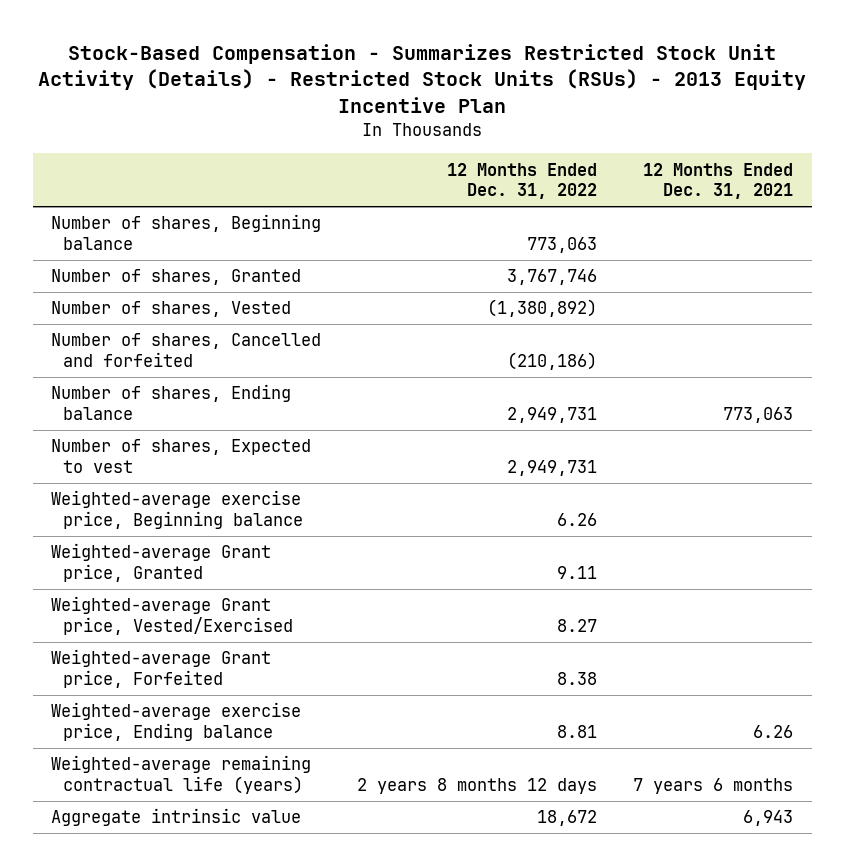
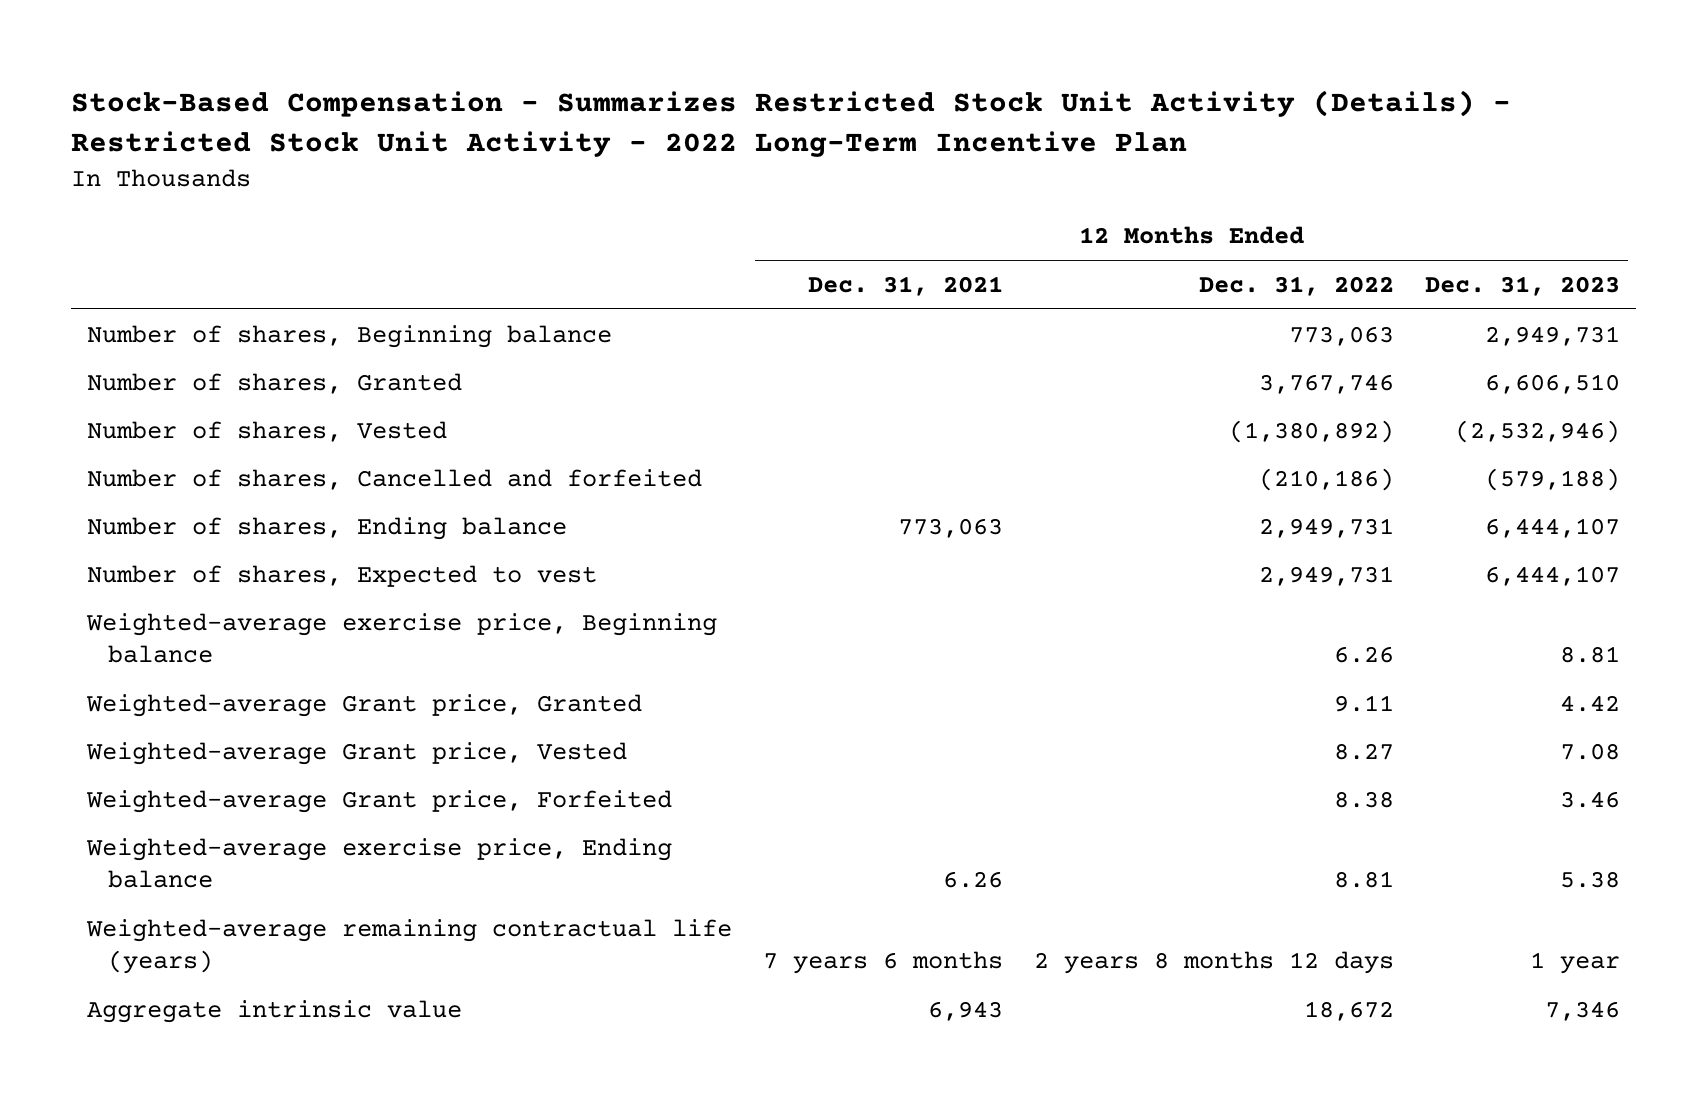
- Stock-Based Compensation - Summarizes Restricted Stock Unit Activity (Details) - Restricted Stock Units (RSUs) - 2013 Equity Incentive Plan
+ Stock-Based Compensation - Summarizes Restricted Stock Unit Activity (Details) - Restricted Stock Unit Activity - 2022 Long-Term Incentive Plan
- | 12 Months Ended Dec. 31, 2022 | 12 Months Ended Dec. 31, 2021
+ | 12 Months Ended Dec. 31, 2021 | 12 Months Ended Dec. 31, 2022 | 12 Months Ended Dec. 31, 2023
- Weighted-average Grant price, Vested/Exercised | 8.27 |
+ Weighted-average Grant price, Vested | | 8.27 | 7.08

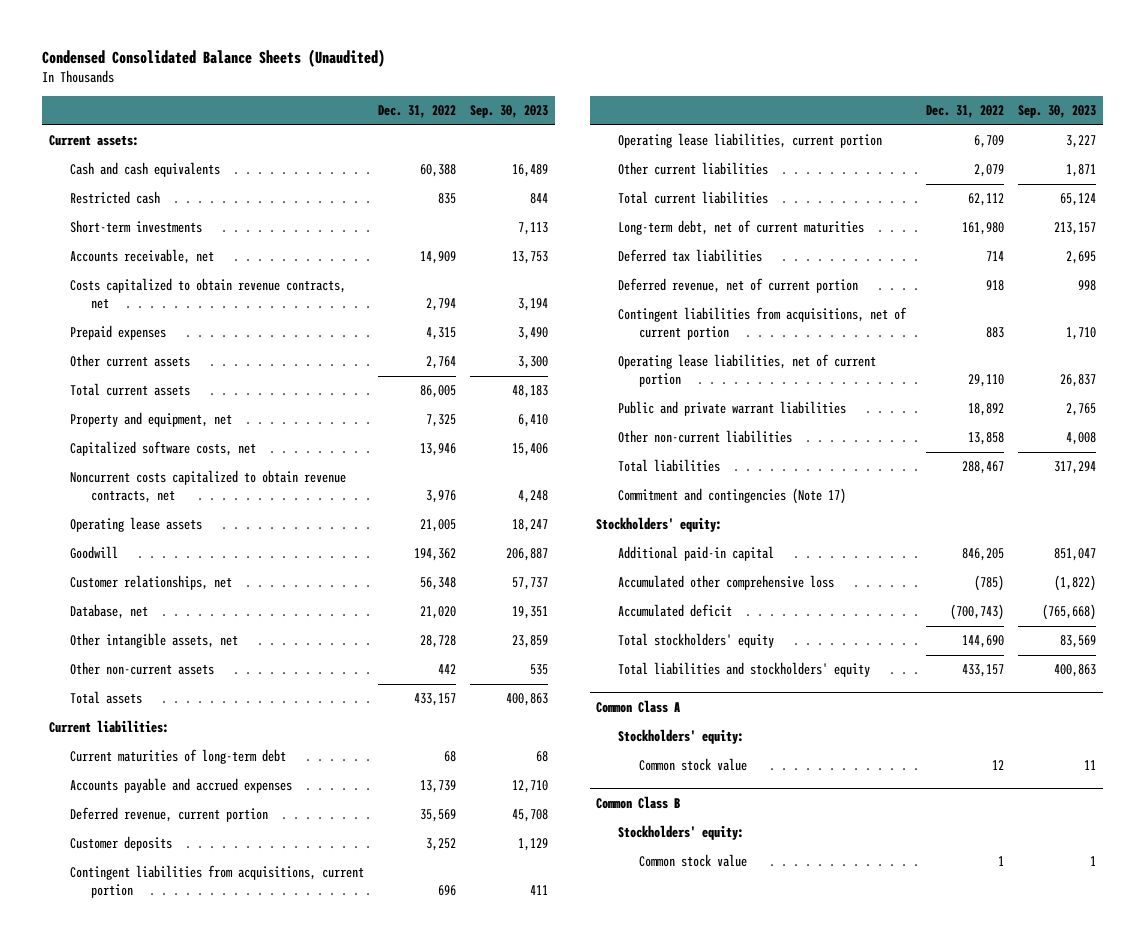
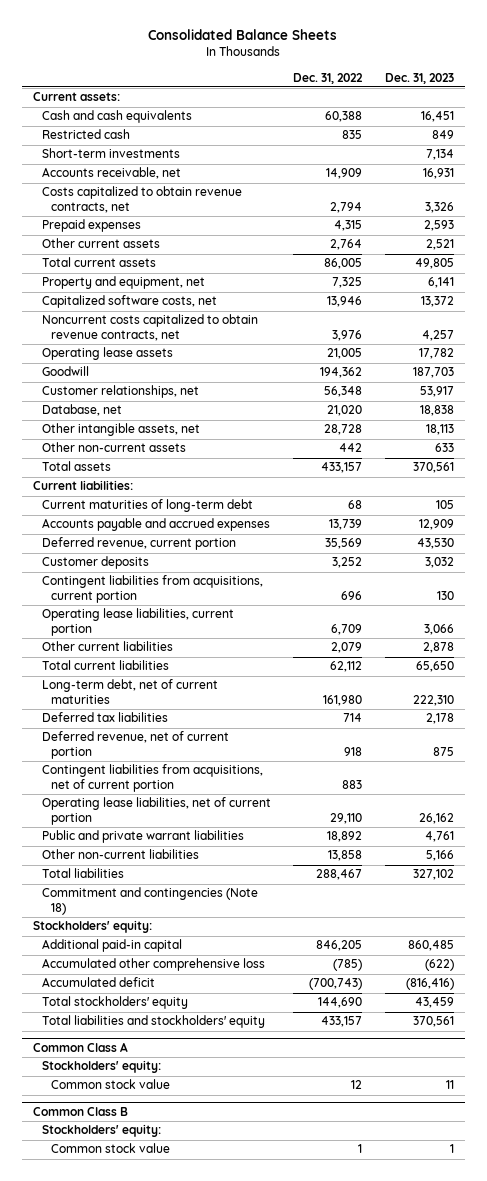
- Condensed Consolidated Balance Sheets (Unaudited)
+ Consolidated Balance Sheets
- | Dec. 31, 2022 | Sep. 30, 2023
+ | Dec. 31, 2022 | Dec. 31, 2023
- Commitment and contingencies (Note 17)
+ Commitment and contingencies (Note 18)

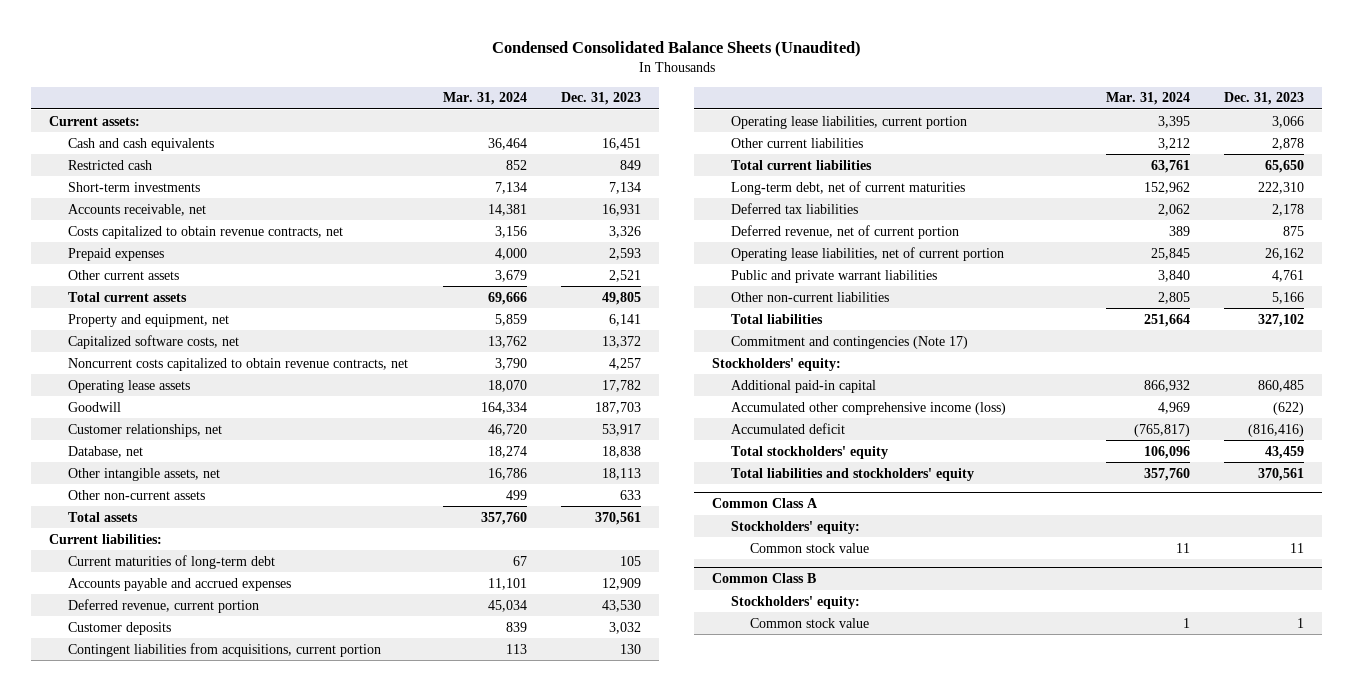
- Consolidated Balance Sheets
+ Condensed Consolidated Balance Sheets (Unaudited)
- | Dec. 31, 2022 | Dec. 31, 2023
+ | Mar. 31, 2024 | Dec. 31, 2023
- Contingent liabilities from acquisitions, net of current portion | 883 |
- Commitment and contingencies (Note 18)
+ Commitment and contingencies (Note 17)
- Accumulated other comprehensive loss | (785) | (622)
+ Accumulated other comprehensive income (loss) | 4,969 | (622)

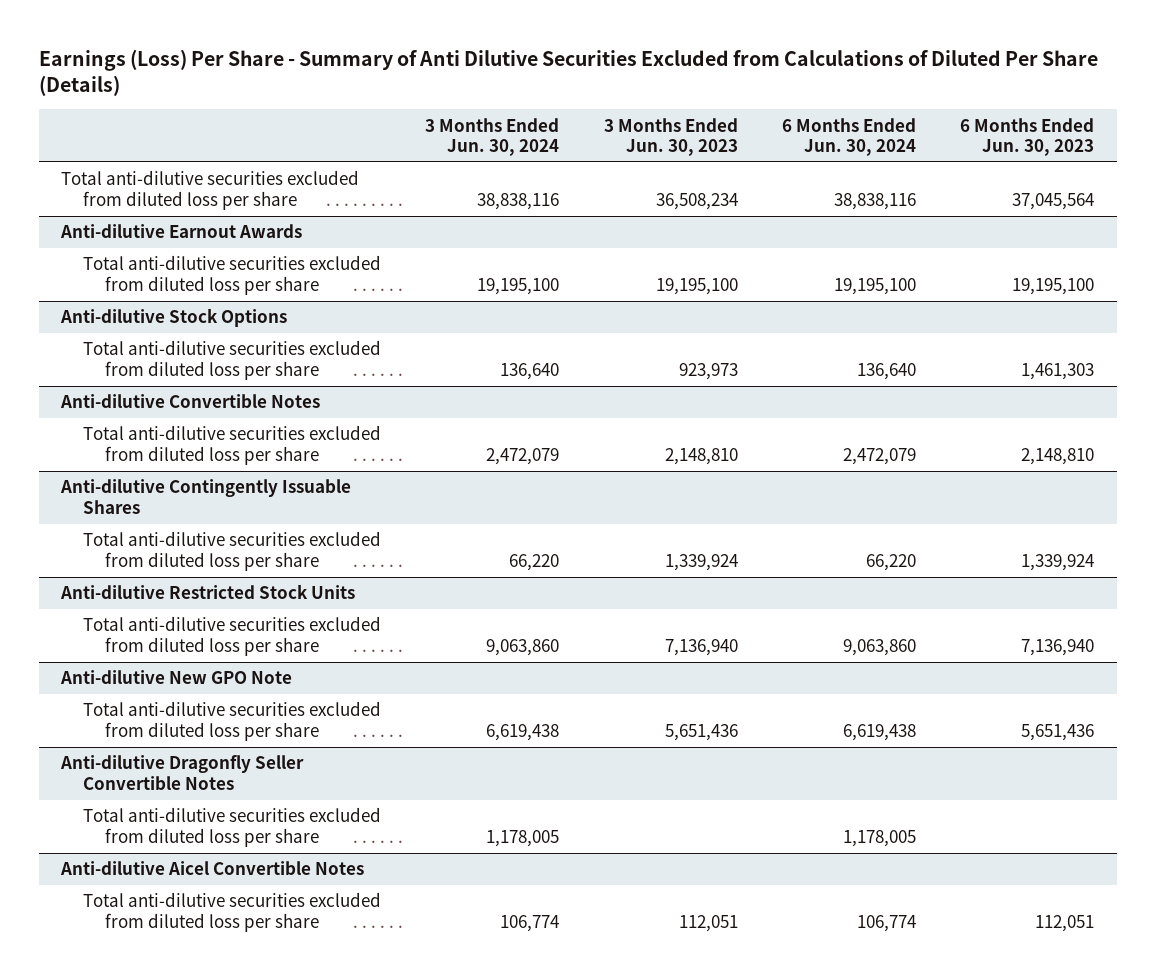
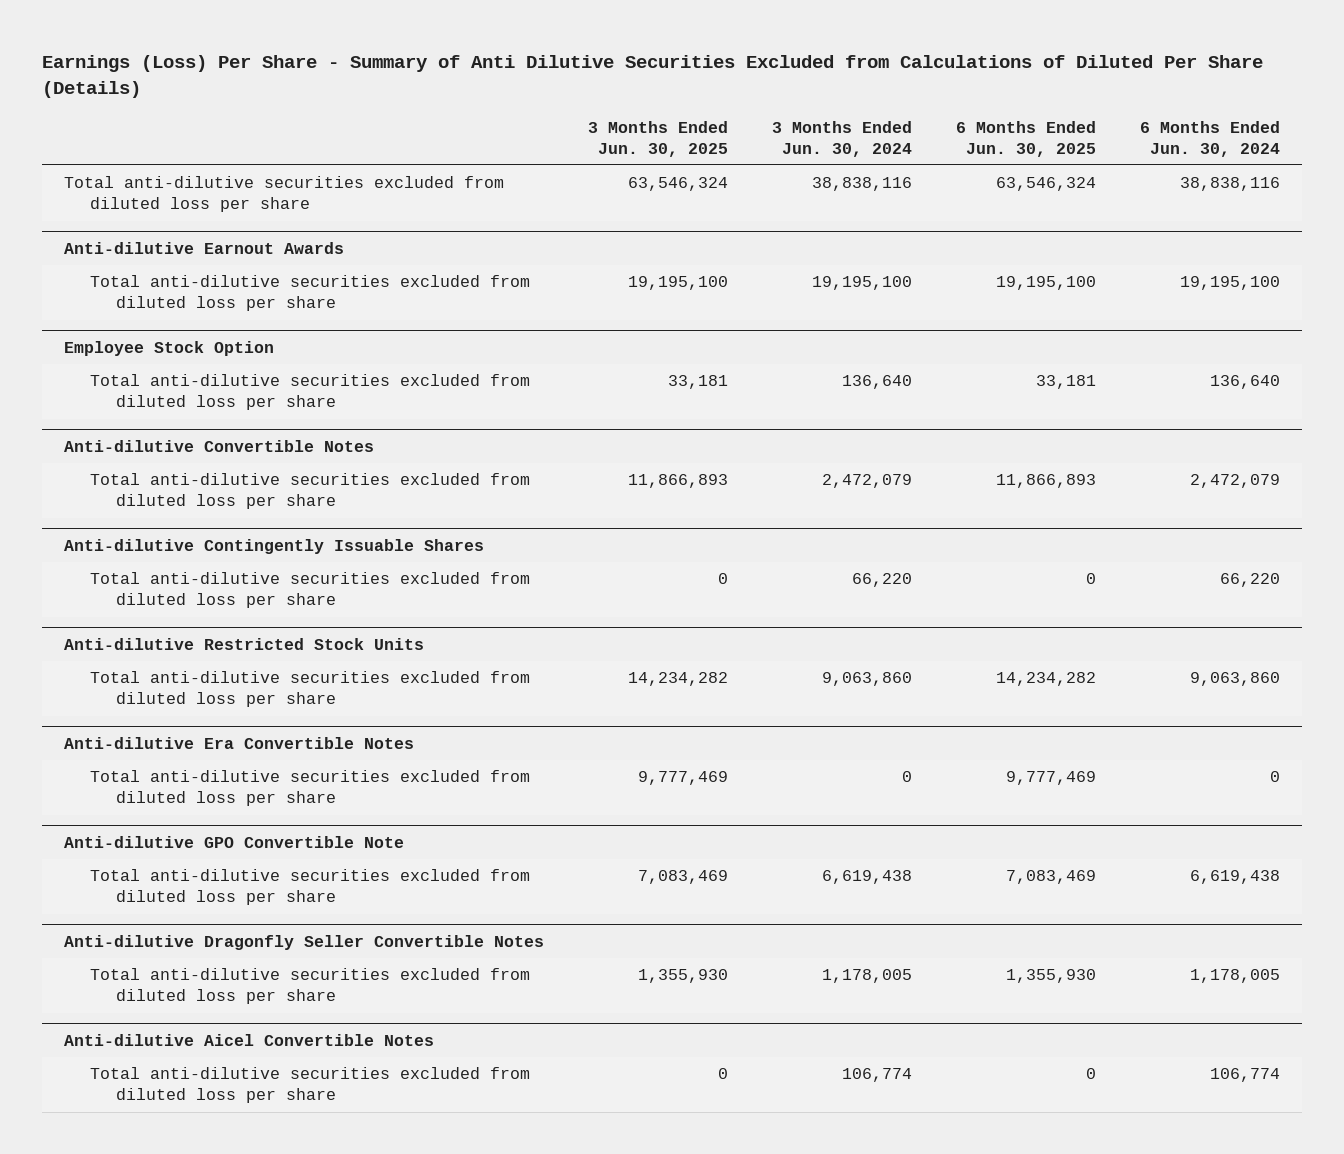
- | 3 Months Ended Jun. 30, 2024 | 3 Months Ended Jun. 30, 2023 | 6 Months Ended Jun. 30, 2024 | 6 Months Ended Jun. 30, 2023
+ | 3 Months Ended Jun. 30, 2025 | 3 Months Ended Jun. 30, 2024 | 6 Months Ended Jun. 30, 2025 | 6 Months Ended Jun. 30, 2024
- Anti-dilutive Stock Options
+ Employee Stock Option
- Anti-dilutive New GPO Note
+ Anti-dilutive Era Convertible Notes
+ Total anti-dilutive securities excluded from diluted loss per share | 9,777,469 | 0 | 9,777,469 | 0
+ Anti-dilutive GPO Convertible Note

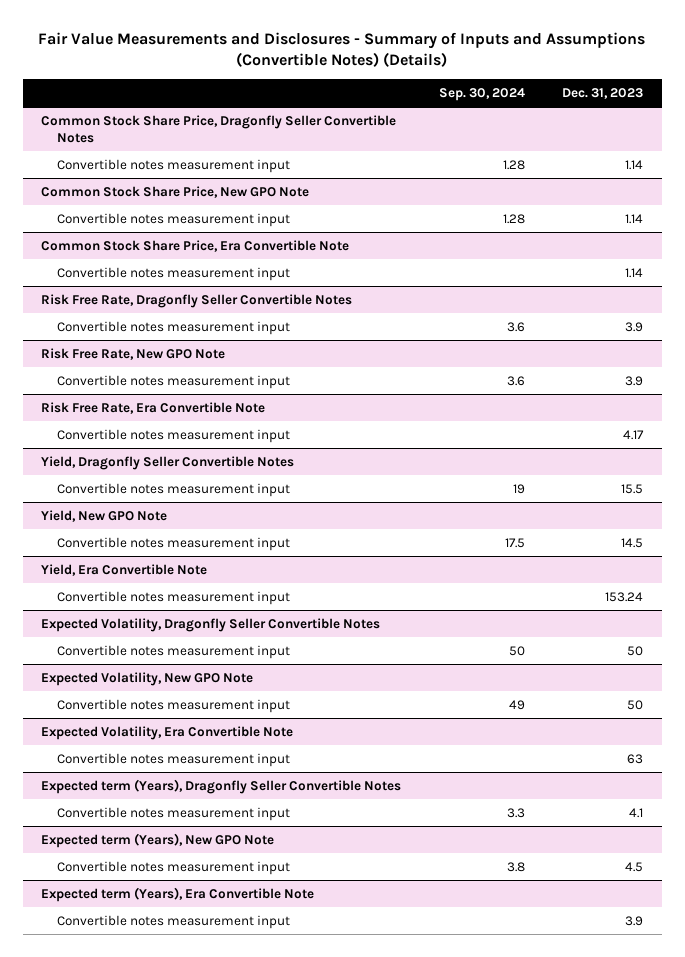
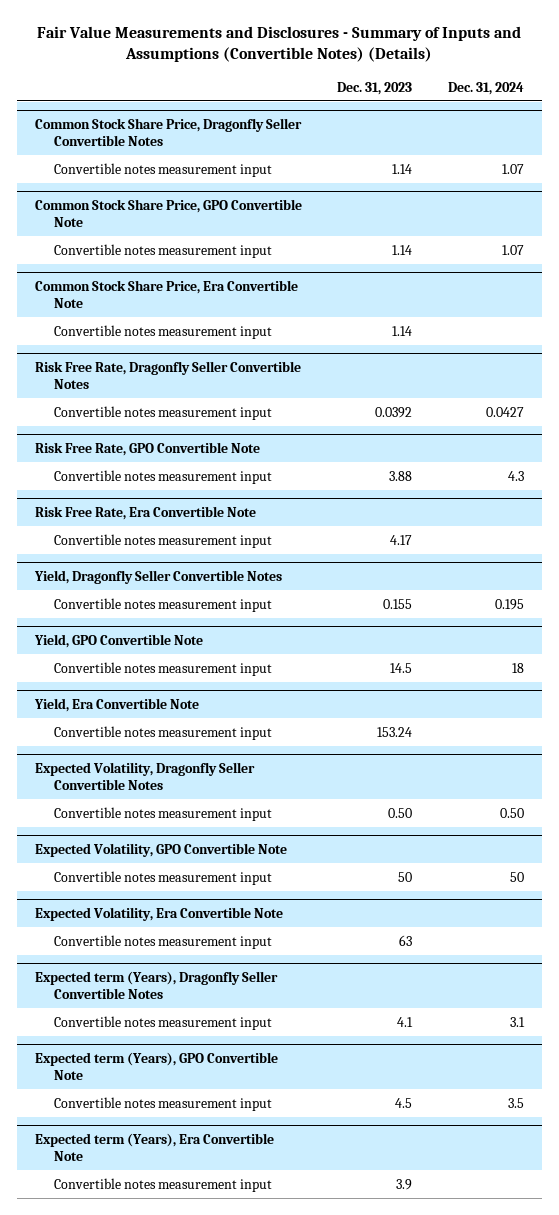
- | Sep. 30, 2024 | Dec. 31, 2023
+ | Dec. 31, 2023 | Dec. 31, 2024
- Common Stock Share Price, New GPO Note
+ Common Stock Share Price, GPO Convertible Note
@ Risk Free Rate, Dragonfly Seller Convertible Notes
- Convertible notes measurement input | 3.6 | 3.9
- Risk Free Rate, New GPO Note
- Convertible notes measurement input | 3.6 | 3.9
@ Risk Free Rate, Dragonfly Seller Convertible Notes
+ Convertible notes measurement input | 0.0392 | 0.0427
+ Risk Free Rate, GPO Convertible Note
+ Convertible notes measurement input | 3.88 | 4.3
@ Yield, Dragonfly Seller Convertible Notes
- Convertible notes measurement input | 19 | 15.5
- Yield, New GPO Note
@ Yield, Dragonfly Seller Convertible Notes
+ Convertible notes measurement input | 0.155 | 0.195
+ Yield, GPO Convertible Note
@ Expected Volatility, Dragonfly Seller Convertible Notes
- Convertible notes measurement input | 50 | 50
- Expected Volatility, New GPO Note
@ Expected Volatility, Dragonfly Seller Convertible Notes
+ Convertible notes measurement input | 0.50 | 0.50
+ Expected Volatility, GPO Convertible Note
- Expected term (Years), New GPO Note
+ Expected term (Years), GPO Convertible Note

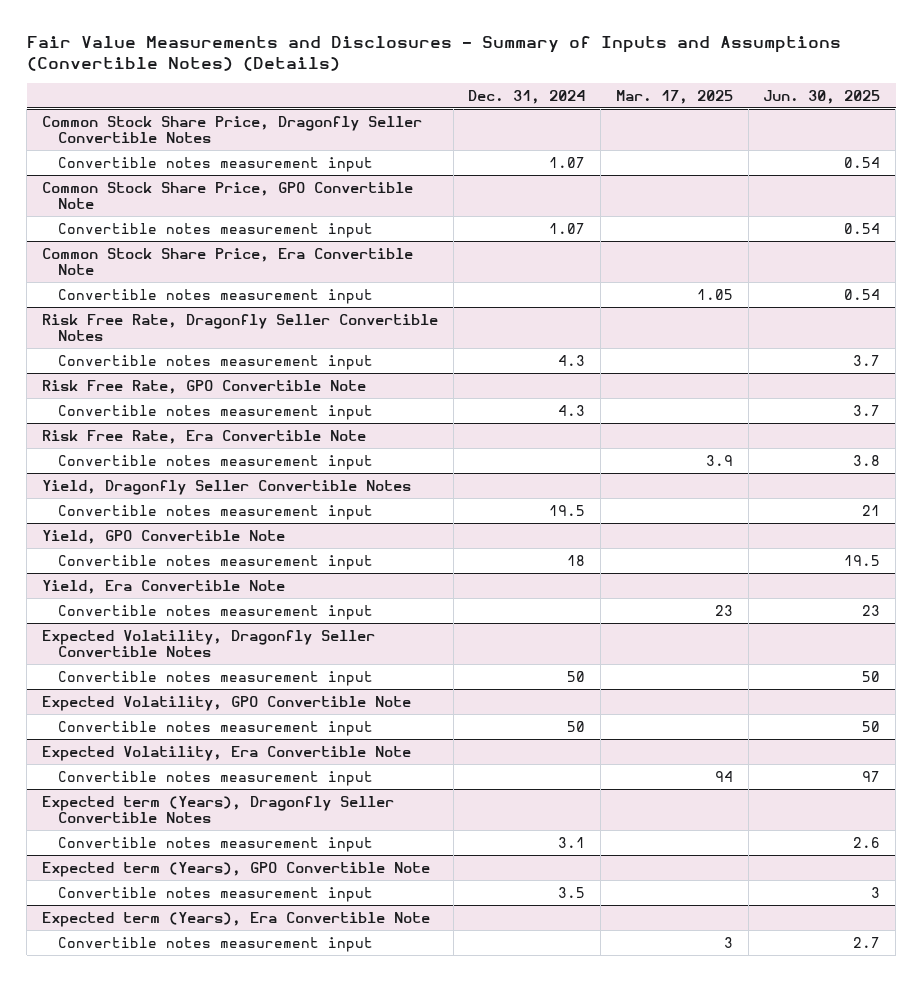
- | Dec. 31, 2023 | Dec. 31, 2024
+ | Dec. 31, 2024 | Mar. 17, 2025 | Jun. 30, 2025
@ Risk Free Rate, Dragonfly Seller Convertible Notes
- Convertible notes measurement input | 0.0392 | 0.0427
+ Convertible notes measurement input | 4.3 | | 3.7
@ Yield, Dragonfly Seller Convertible Notes
- Convertible notes measurement input | 0.155 | 0.195
+ Convertible notes measurement input | 19.5 | | 21
@ Expected Volatility, Dragonfly Seller Convertible Notes
- Convertible notes measurement input | 0.50 | 0.50
+ Convertible notes measurement input | 50 | | 50

